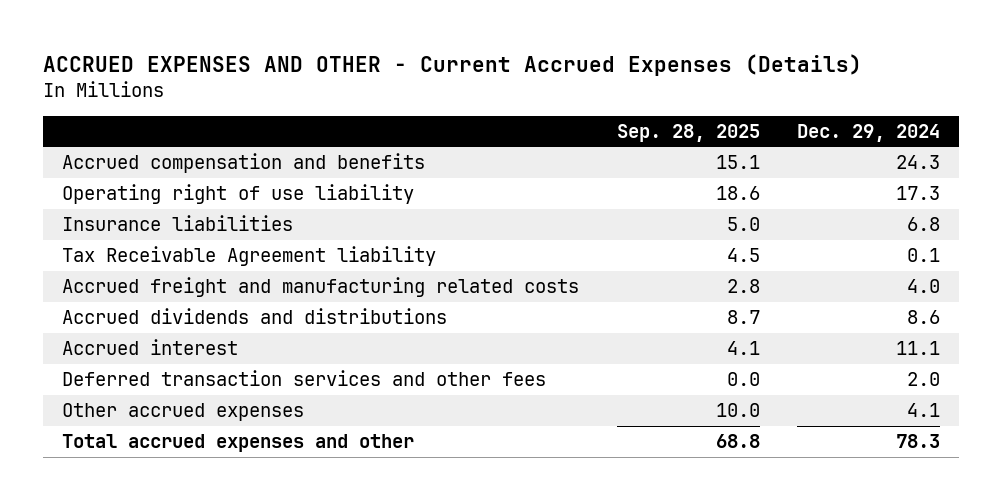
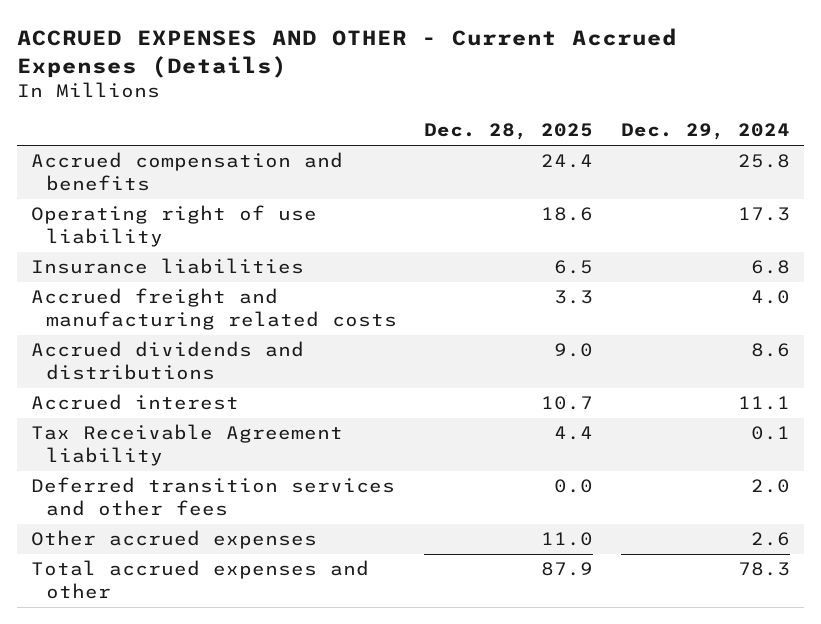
- | Sep. 28, 2025 | Dec. 29, 2024
+ | Dec. 28, 2025 | Dec. 29, 2024
- Accrued compensation and benefits | 15.1 | 24.3
+ Accrued compensation and benefits | 24.4 | 25.8
- Deferred transaction services and other fees | 0.0 | 2.0
- Other accrued expenses | 10.0 | 4.1
moved down: Tax Receivable Agreement liability | 4.4 | 0.1
+ Deferred transition services and other fees | 0.0 | 2.0
+ Other accrued expenses | 11.0 | 2.6

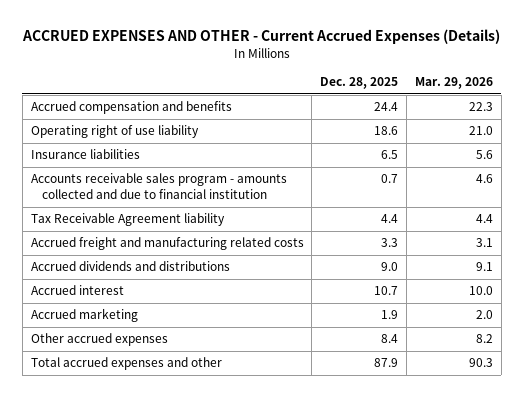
- | Dec. 28, 2025 | Dec. 29, 2024
+ | Dec. 28, 2025 | Mar. 29, 2026
+ Accounts receivable sales program - amounts collected and due to financial institution | 0.7 | 4.6
moved up: Tax Receivable Agreement liability | 4.4 | 4.4
- Deferred transition services and other fees | 0.0 | 2.0
- Other accrued expenses | 11.0 | 2.6
+ Accrued marketing | 1.9 | 2.0
+ Other accrued expenses | 8.4 | 8.2

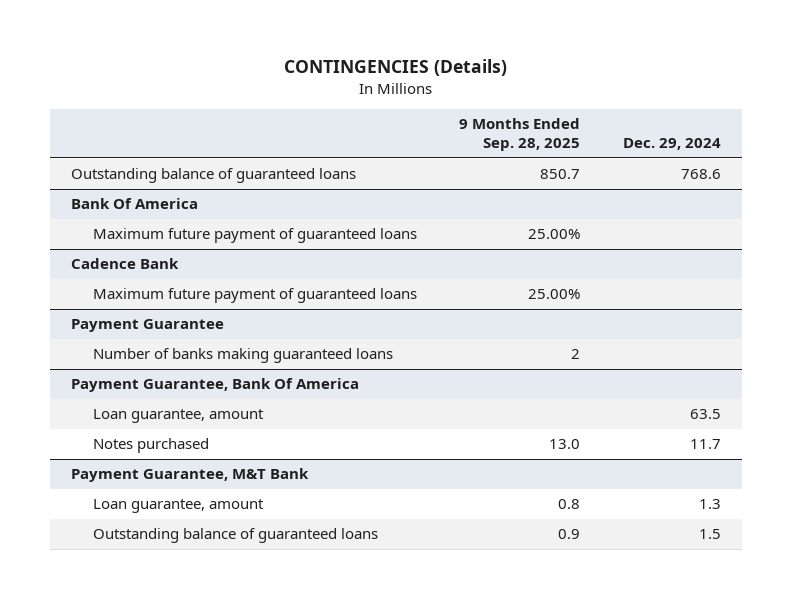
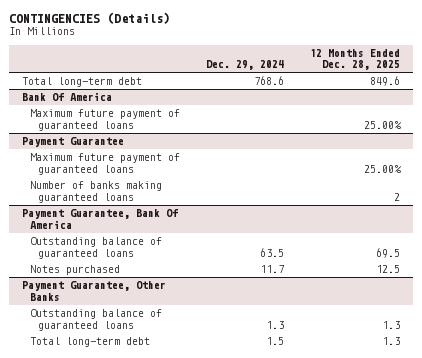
- | 9 Months Ended Sep. 28, 2025 | Dec. 29, 2024
+ | Dec. 29, 2024 | 12 Months Ended Dec. 28, 2025
- Outstanding balance of guaranteed loans | 850.7 | 768.6
+ Total long-term debt | 768.6 | 849.6
- Cadence Bank
- Maximum future payment of guaranteed loans | 25.00% |
@ Payment Guarantee
+ Maximum future payment of guaranteed loans | | 25.00%
@ Payment Guarantee, Bank Of America
- Loan guarantee, amount | | 63.5
+ Outstanding balance of guaranteed loans | 63.5 | 69.5
- Payment Guarantee, M&T Bank
- Loan guarantee, amount | 0.8 | 1.3
- Outstanding balance of guaranteed loans | 0.9 | 1.5
+ Payment Guarantee, Other Banks
+ Outstanding balance of guaranteed loans | 1.3 | 1.3
+ Total long-term debt | 1.5 | 1.3

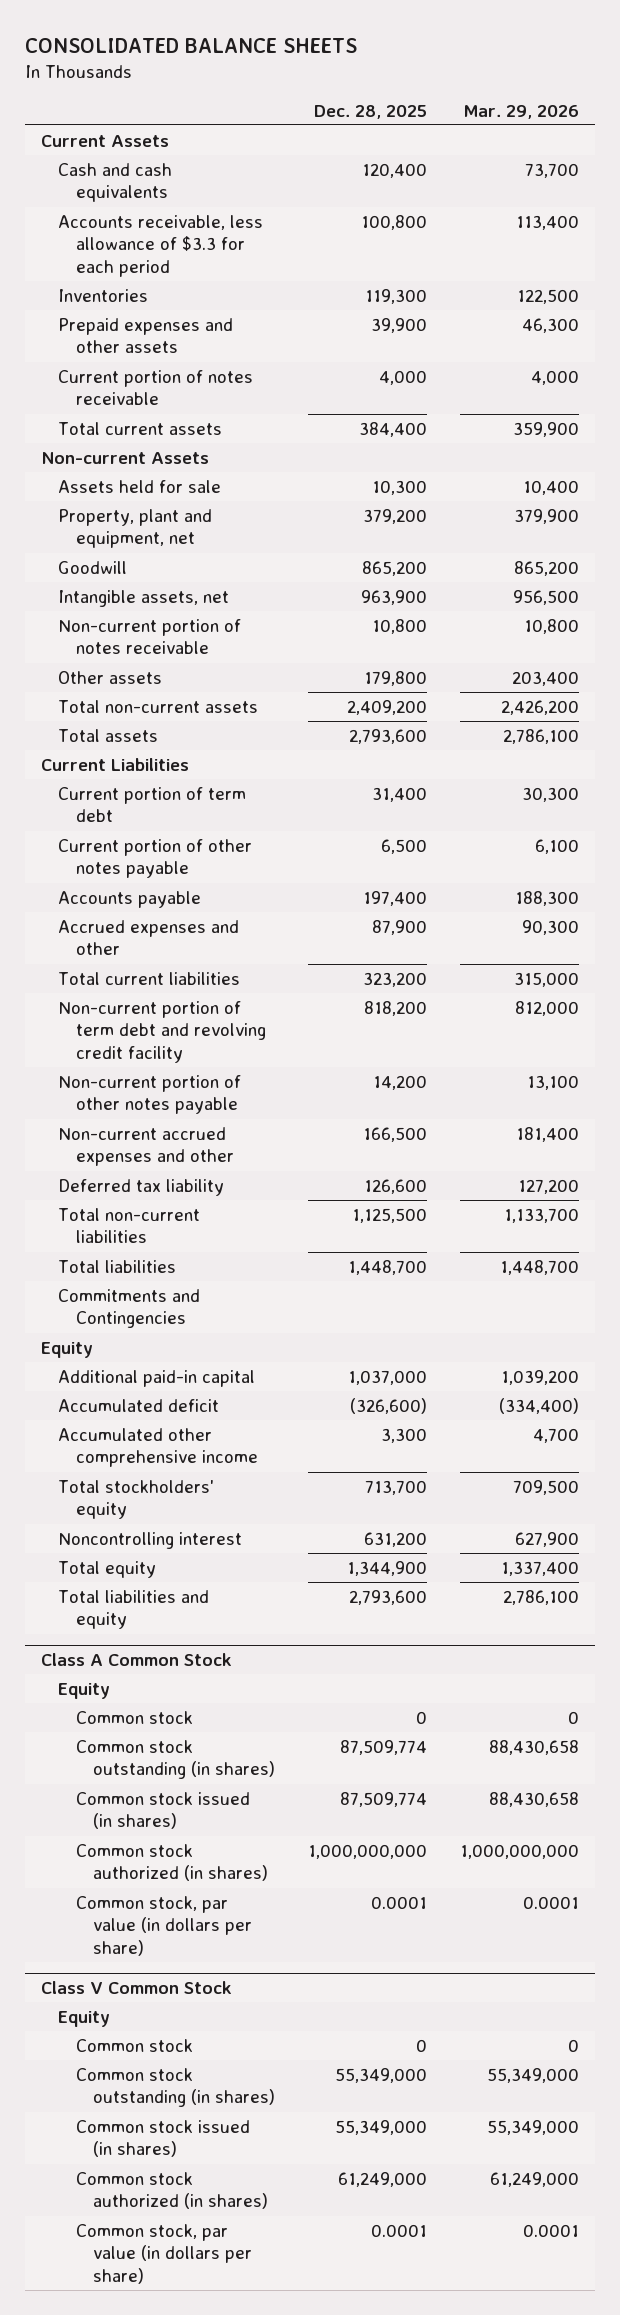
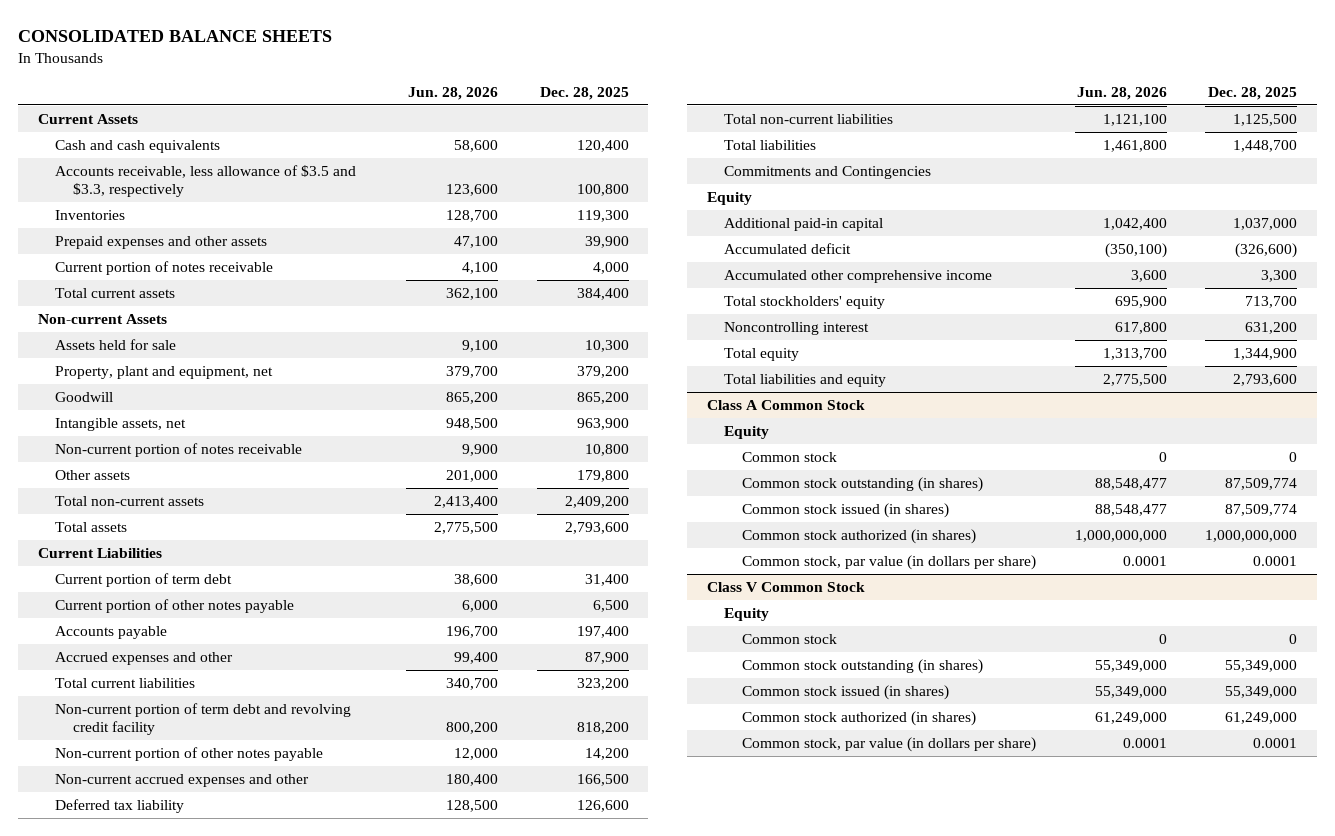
- | Dec. 28, 2025 | Mar. 29, 2026
+ | Jun. 28, 2026 | Dec. 28, 2025
- Accounts receivable, less allowance of $3.3 for each period | 100,800 | 113,400
+ Accounts receivable, less allowance of $3.5 and $3.3, respectively | 123,600 | 100,800

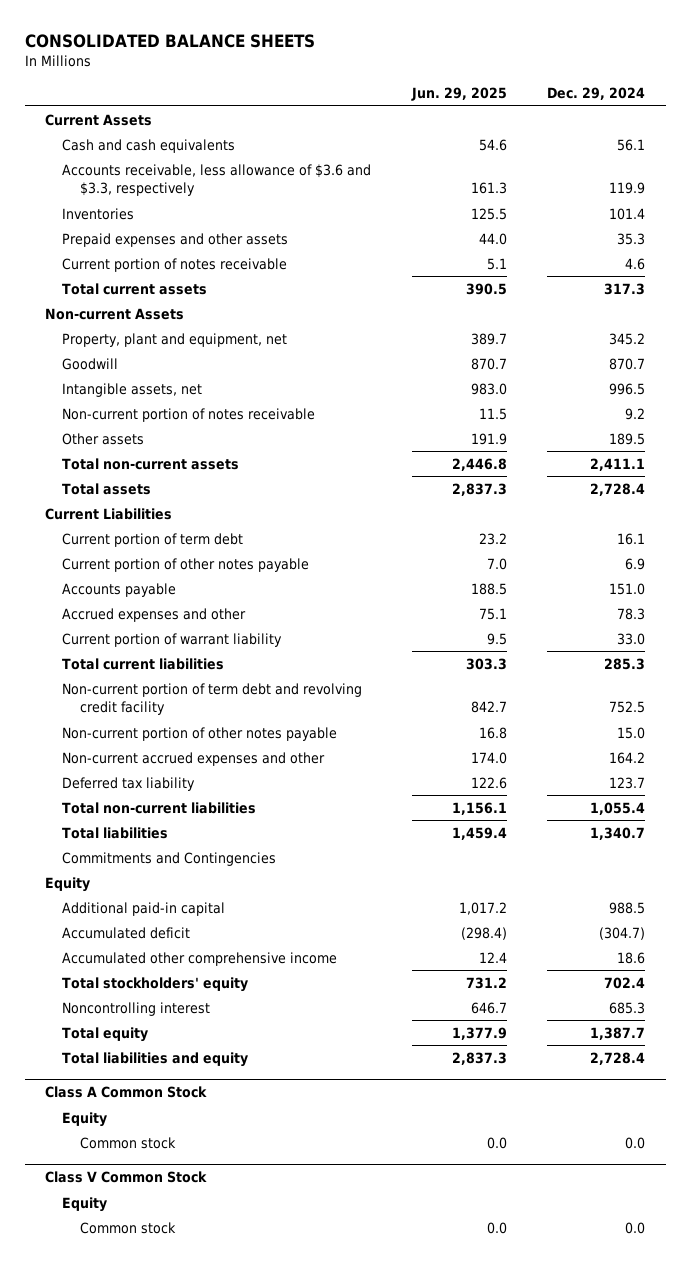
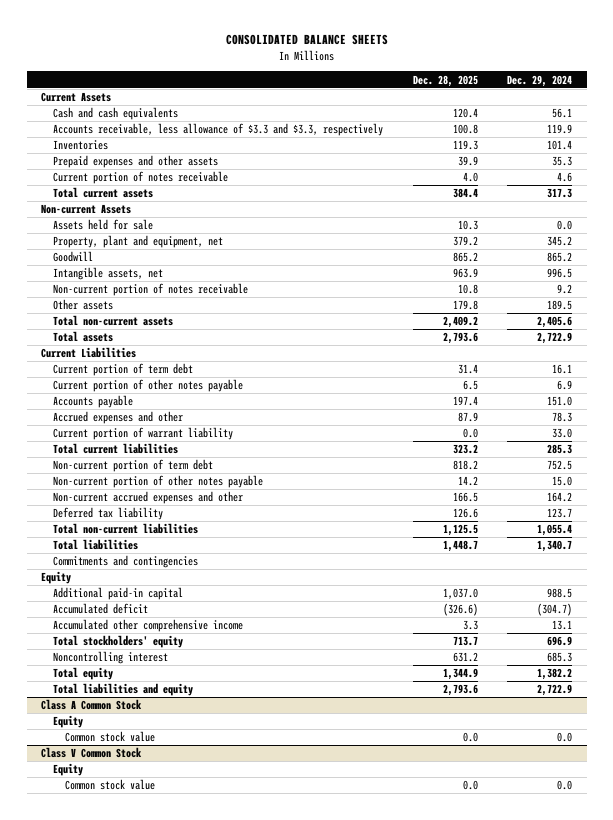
- | Jun. 29, 2025 | Dec. 29, 2024
+ | Dec. 28, 2025 | Dec. 29, 2024
- Accounts receivable, less allowance of $3.6 and $3.3, respectively | 161.3 | 119.9
+ Accounts receivable, less allowance of $3.3 and $3.3, respectively | 100.8 | 119.9
+ Assets held for sale | 10.3 | 0.0
- Goodwill | 870.7 | 870.7
+ Goodwill | 865.2 | 865.2
- Total non-current assets | 2,446.8 | 2,411.1
- Total assets | 2,837.3 | 2,728.4
+ Total non-current assets | 2,409.2 | 2,405.6
+ Total assets | 2,793.6 | 2,722.9
- Non-current portion of term debt and revolving credit facility | 842.7 | 752.5
+ Non-current portion of term debt | 818.2 | 752.5
- Commitments and Contingencies
+ Commitments and contingencies
- Accumulated other comprehensive income | 12.4 | 18.6
- Total stockholders' equity | 731.2 | 702.4
+ Accumulated other comprehensive income | 3.3 | 13.1
+ Total stockholders' equity | 713.7 | 696.9
- Total equity | 1,377.9 | 1,387.7
- Total liabilities and equity | 2,837.3 | 2,728.4
+ Total equity | 1,344.9 | 1,382.2
+ Total liabilities and equity | 2,793.6 | 2,722.9
@ Class A Common Stock
- Common stock | 0.0 | 0.0
+ Common stock value | 0.0 | 0.0
@ Class V Common Stock
- Common stock | 0.0 | 0.0
+ Common stock value | 0.0 | 0.0

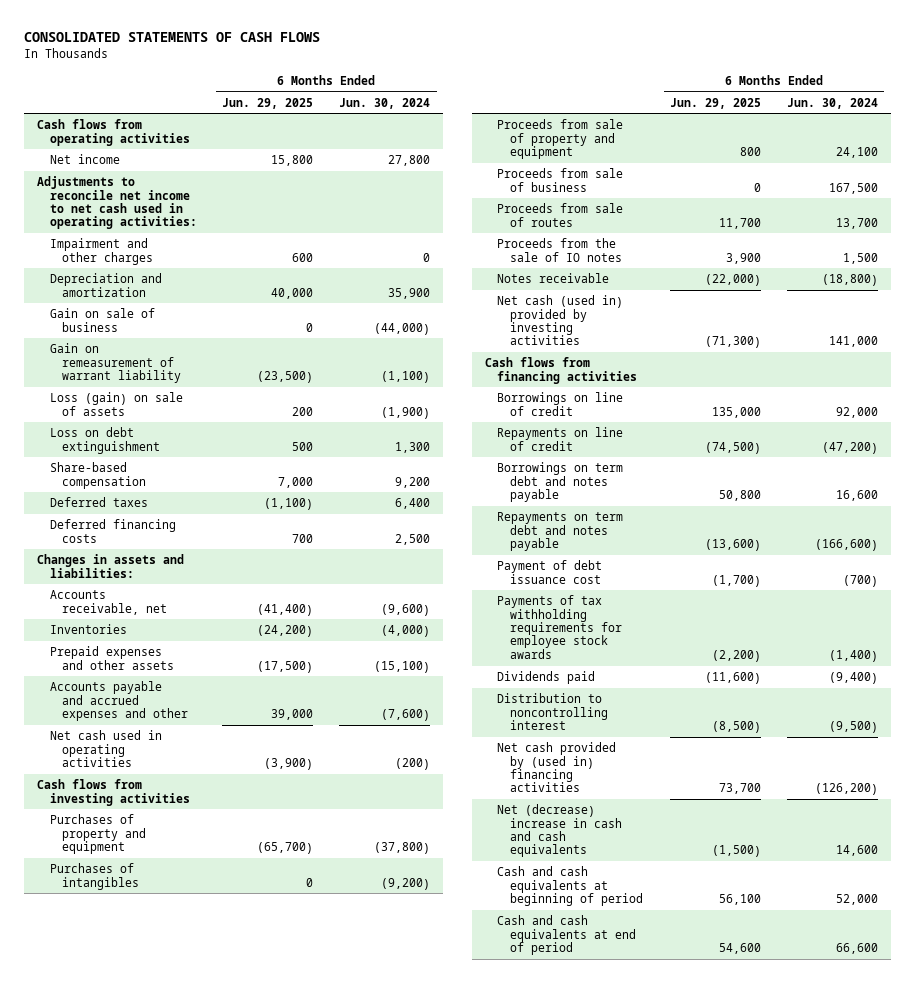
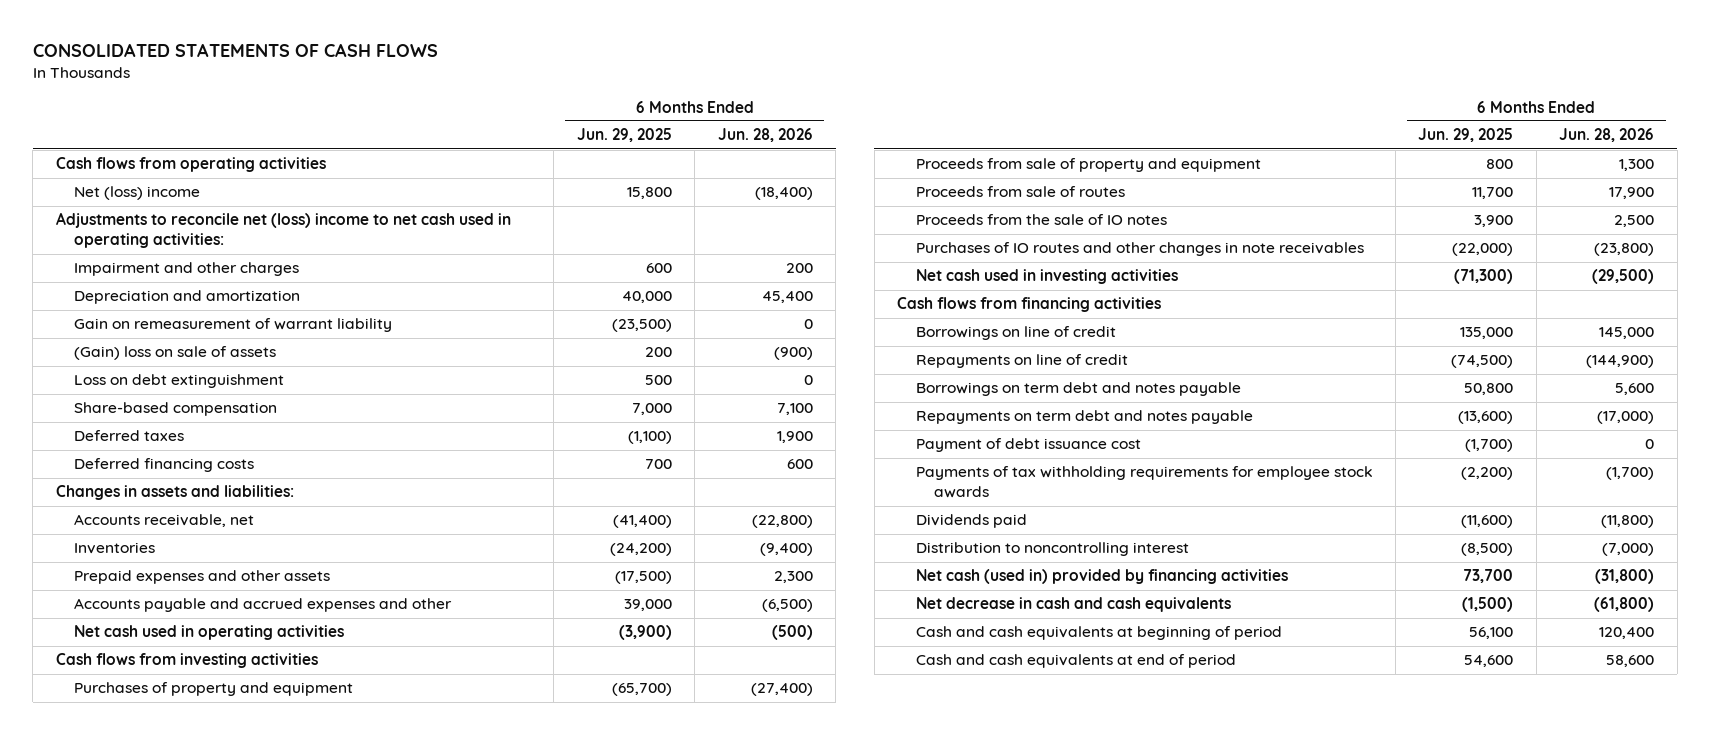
- | 6 Months Ended Jun. 29, 2025 | 6 Months Ended Jun. 30, 2024
+ | 6 Months Ended Jun. 29, 2025 | 6 Months Ended Jun. 28, 2026
- Net income | 15,800 | 27,800
- Adjustments to reconcile net income to net cash used in operating activities:
+ Net (loss) income | 15,800 | (18,400)
+ Adjustments to reconcile net (loss) income to net cash used in operating activities:
- Gain on sale of business | 0 | (44,000)
- Loss (gain) on sale of assets | 200 | (1,900)
+ (Gain) loss on sale of assets | 200 | (900)
- Purchases of intangibles | 0 | (9,200)
- Proceeds from sale of business | 0 | 167,500
- Notes receivable | (22,000) | (18,800)
- Net cash (used in) provided by investing activities | (71,300) | 141,000
+ Purchases of IO routes and other changes in note receivables | (22,000) | (23,800)
+ Net cash used in investing activities | (71,300) | (29,500)
- Net cash provided by (used in) financing activities | 73,700 | (126,200)
- Net (decrease) increase in cash and cash equivalents | (1,500) | 14,600
+ Net cash (used in) provided by financing activities | 73,700 | (31,800)
+ Net decrease in cash and cash equivalents | (1,500) | (61,800)

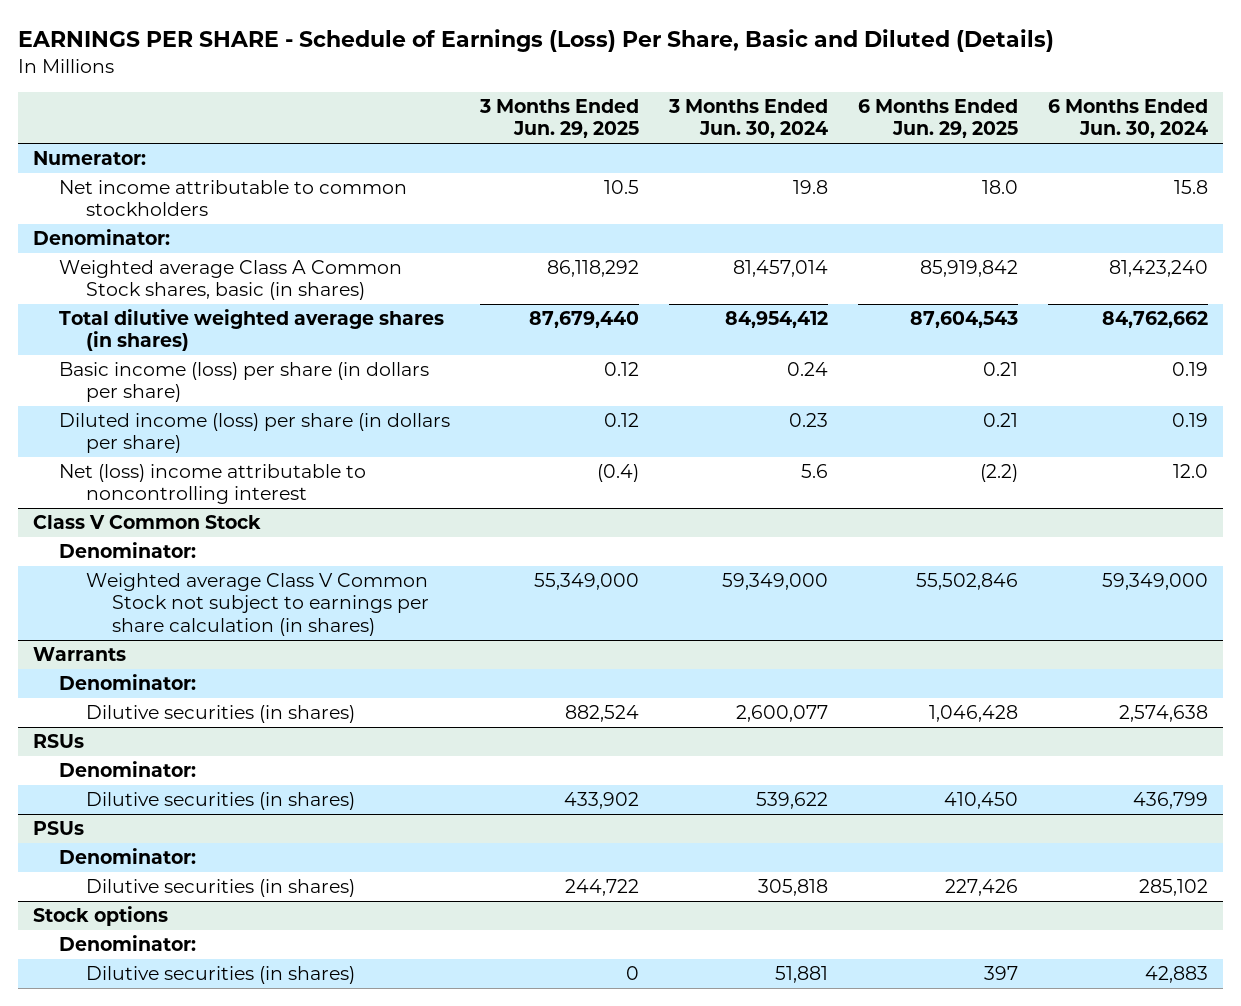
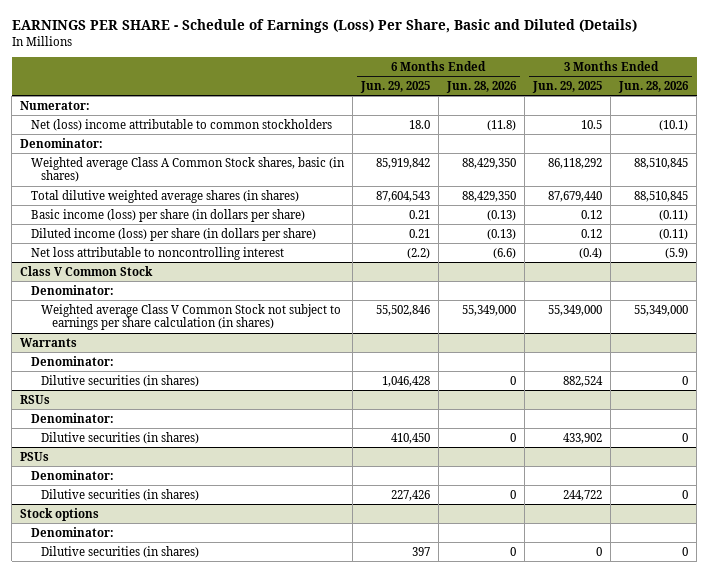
- | 3 Months Ended Jun. 29, 2025 | 3 Months Ended Jun. 30, 2024 | 6 Months Ended Jun. 29, 2025 | 6 Months Ended Jun. 30, 2024
+ | 6 Months Ended Jun. 29, 2025 | 6 Months Ended Jun. 28, 2026 | 3 Months Ended Jun. 29, 2025 | 3 Months Ended Jun. 28, 2026
- Net income attributable to common stockholders | 10.5 | 19.8 | 18.0 | 15.8
+ Net (loss) income attributable to common stockholders | 18.0 | (11.8) | 10.5 | (10.1)
- Net (loss) income attributable to noncontrolling interest | (0.4) | 5.6 | (2.2) | 12.0
+ Net loss attributable to noncontrolling interest | (2.2) | (6.6) | (0.4) | (5.9)

